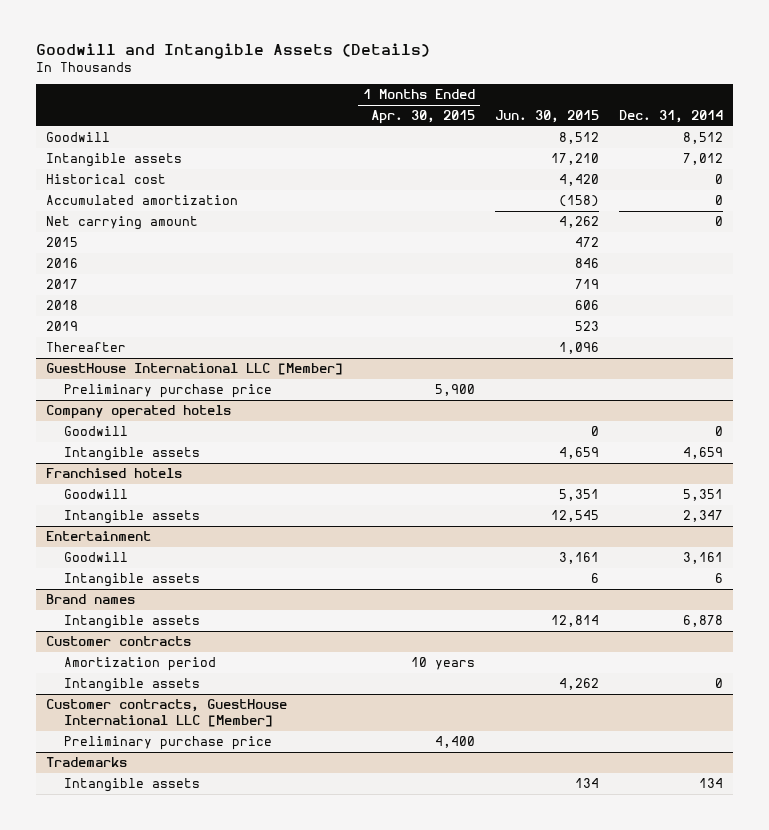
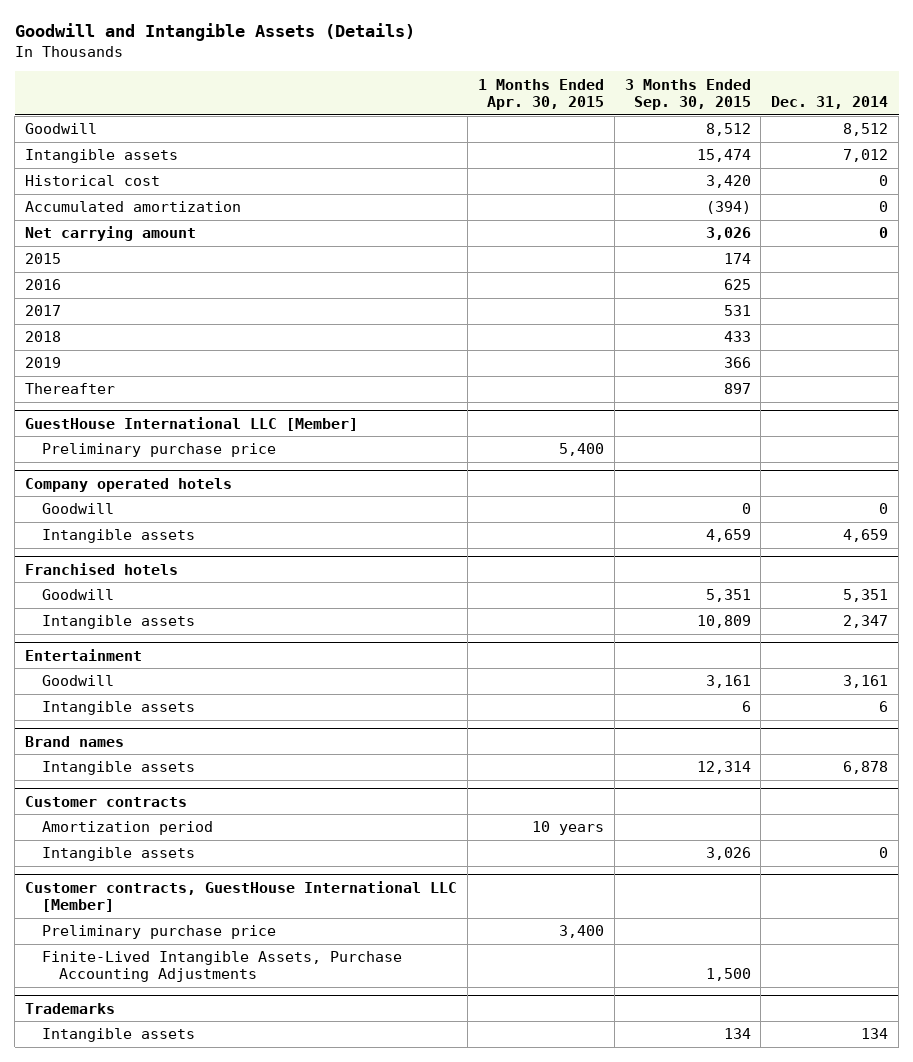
- | 1 Months Ended Apr. 30, 2015 | Jun. 30, 2015 | Dec. 31, 2014
+ | 1 Months Ended Apr. 30, 2015 | 3 Months Ended Sep. 30, 2015 | Dec. 31, 2014
@ GuestHouse International LLC [Member]
- Preliminary purchase price | 5,900 | |
+ Preliminary purchase price | 5,400 | |
@ Customer contracts, GuestHouse International LLC [Member]
- Preliminary purchase price | 4,400 | |
+ Preliminary purchase price | 3,400 | |
+ Finite-Lived Intangible Assets, Purchase Accounting Adjustments | | 1,500 |

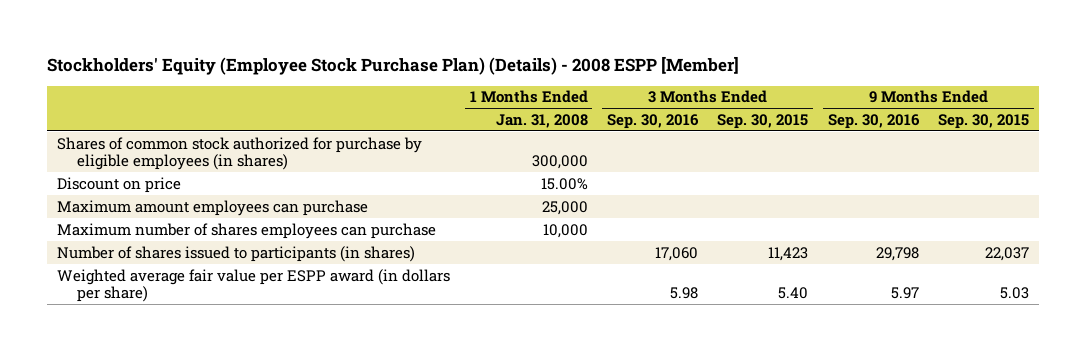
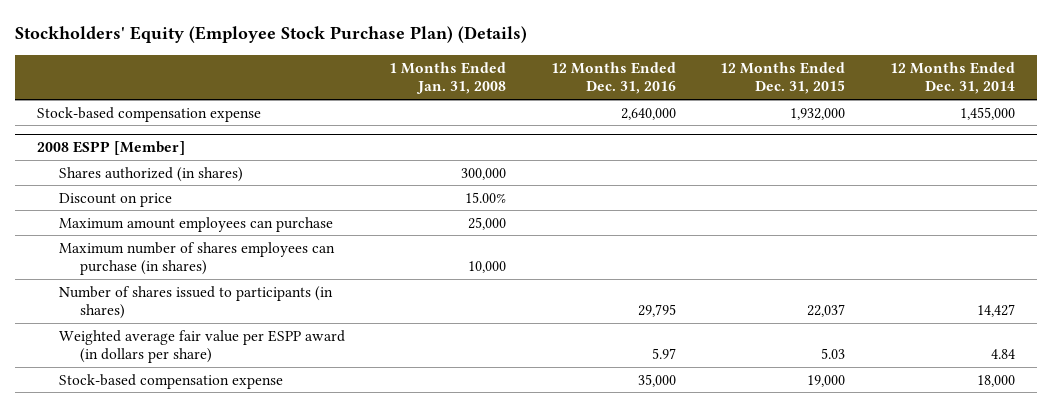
- Stockholders' Equity (Employee Stock Purchase Plan) (Details) - 2008 ESPP [Member]
+ Stockholders' Equity (Employee Stock Purchase Plan) (Details)
- | 1 Months Ended Jan. 31, 2008 | 3 Months Ended Sep. 30, 2016 | 3 Months Ended Sep. 30, 2015 | 9 Months Ended Sep. 30, 2016 | 9 Months Ended Sep. 30, 2015
+ | 1 Months Ended Jan. 31, 2008 | 12 Months Ended Dec. 31, 2016 | 12 Months Ended Dec. 31, 2015 | 12 Months Ended Dec. 31, 2014
- Shares of common stock authorized for purchase by eligible employees (in shares) | 300,000 | | | |
- Discount on price | 15.00% | | | |
- Maximum amount employees can purchase | 25,000 | | | |
- Maximum number of shares employees can purchase | 10,000 | | | |
- Number of shares issued to participants (in shares) | | 17,060 | 11,423 | 29,798 | 22,037
- Weighted average fair value per ESPP award (in dollars per share) | | 5.98 | 5.40 | 5.97 | 5.03
+ Stock-based compensation expense | | 2,640,000 | 1,932,000 | 1,455,000
+ 2008 ESPP [Member]
+ Shares authorized (in shares) | 300,000 | | |
+ Discount on price | 15.00% | | |
+ Maximum amount employees can purchase | 25,000 | | |
+ Maximum number of shares employees can purchase (in shares) | 10,000 | | |
+ Number of shares issued to participants (in shares) | | 29,795 | 22,037 | 14,427
+ Weighted average fair value per ESPP award (in dollars per share) | | 5.97 | 5.03 | 4.84
+ Stock-based compensation expense | | 35,000 | 19,000 | 18,000

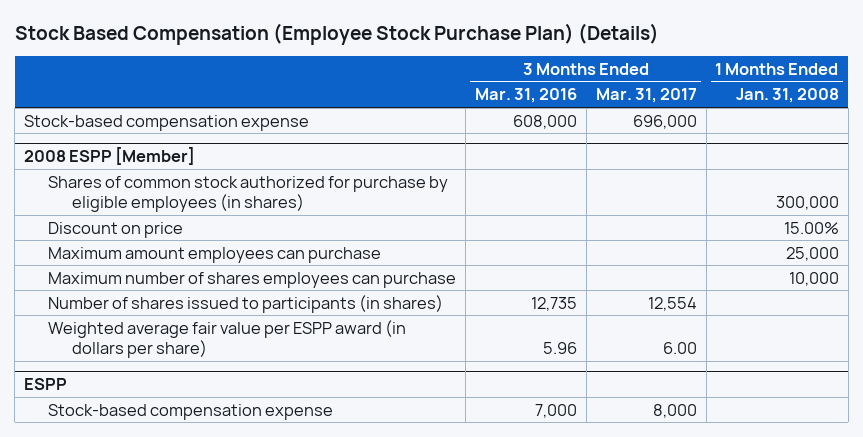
- Stockholders' Equity (Employee Stock Purchase Plan) (Details)
+ Stock Based Compensation (Employee Stock Purchase Plan) (Details)
- | 1 Months Ended Jan. 31, 2008 | 12 Months Ended Dec. 31, 2016 | 12 Months Ended Dec. 31, 2015 | 12 Months Ended Dec. 31, 2014
+ | 3 Months Ended Mar. 31, 2016 | 3 Months Ended Mar. 31, 2017 | 1 Months Ended Jan. 31, 2008
@ 2008 ESPP [Member]
- Shares authorized (in shares) | 300,000 | | |
+ Shares of common stock authorized for purchase by eligible employees (in shares) | | | 300,000
- Maximum number of shares employees can purchase (in shares) | 10,000 | | |
+ Maximum number of shares employees can purchase | | | 10,000
- Stock-based compensation expense | | 35,000 | 19,000 | 18,000
+ ESPP
+ Stock-based compensation expense | 7,000 | 8,000 |

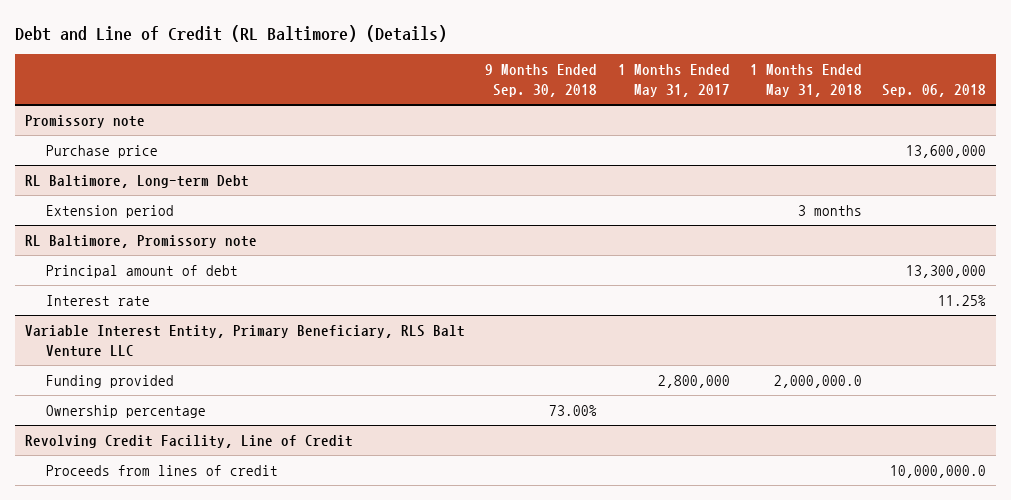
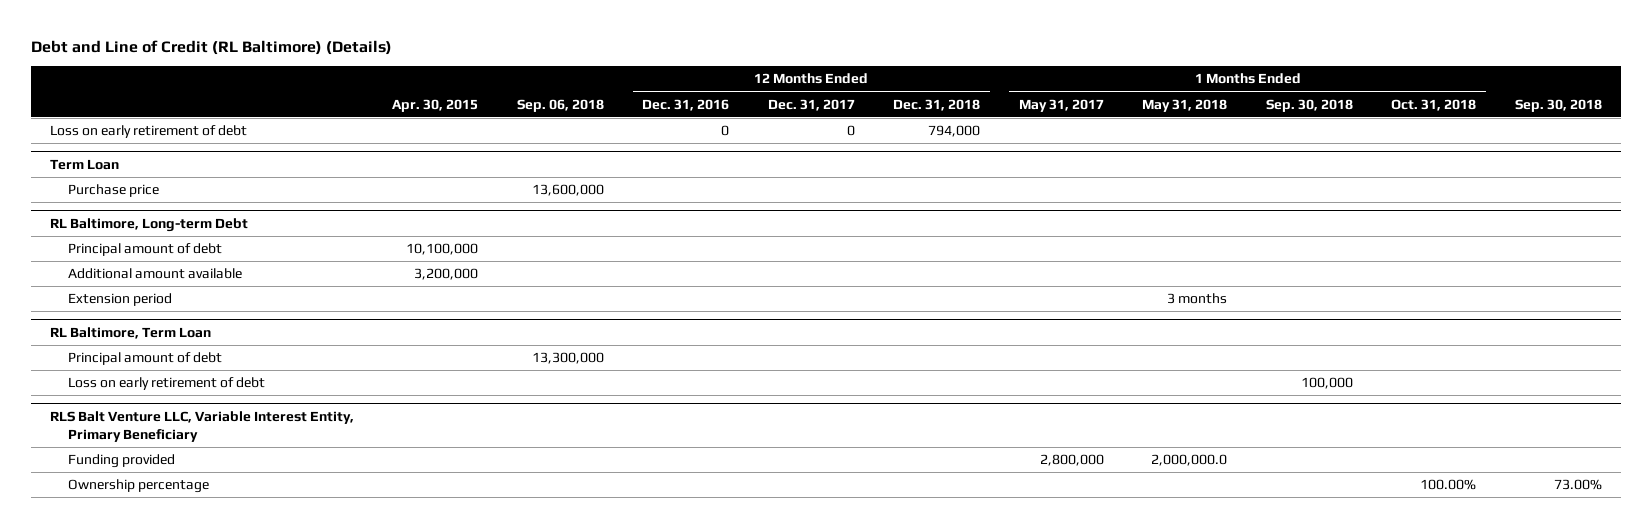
- | 9 Months Ended Sep. 30, 2018 | 1 Months Ended May 31, 2017 | 1 Months Ended May 31, 2018 | Sep. 06, 2018
+ | Apr. 30, 2015 | Sep. 06, 2018 | 12 Months Ended Dec. 31, 2016 | 12 Months Ended Dec. 31, 2017 | 12 Months Ended Dec. 31, 2018 | 1 Months Ended May 31, 2017 | 1 Months Ended May 31, 2018 | 1 Months Ended Sep. 30, 2018 | 1 Months Ended Oct. 31, 2018 | Sep. 30, 2018
- Promissory note
+ Loss on early retirement of debt | | | 0 | 0 | 794,000 | | | | |
+ Term Loan
@ RL Baltimore, Long-term Debt
+ Principal amount of debt | 10,100,000 | | | | | | | | |
+ Additional amount available | 3,200,000 | | | | | | | | |
- RL Baltimore, Promissory note
+ RL Baltimore, Term Loan
- Interest rate | | | | 11.25%
- Variable Interest Entity, Primary Beneficiary, RLS Balt Venture LLC
+ Loss on early retirement of debt | | | | | | | | 100,000 | |
+ RLS Balt Venture LLC, Variable Interest Entity, Primary Beneficiary
- Revolving Credit Facility, Line of Credit
- Proceeds from lines of credit | | | | 10,000,000.0

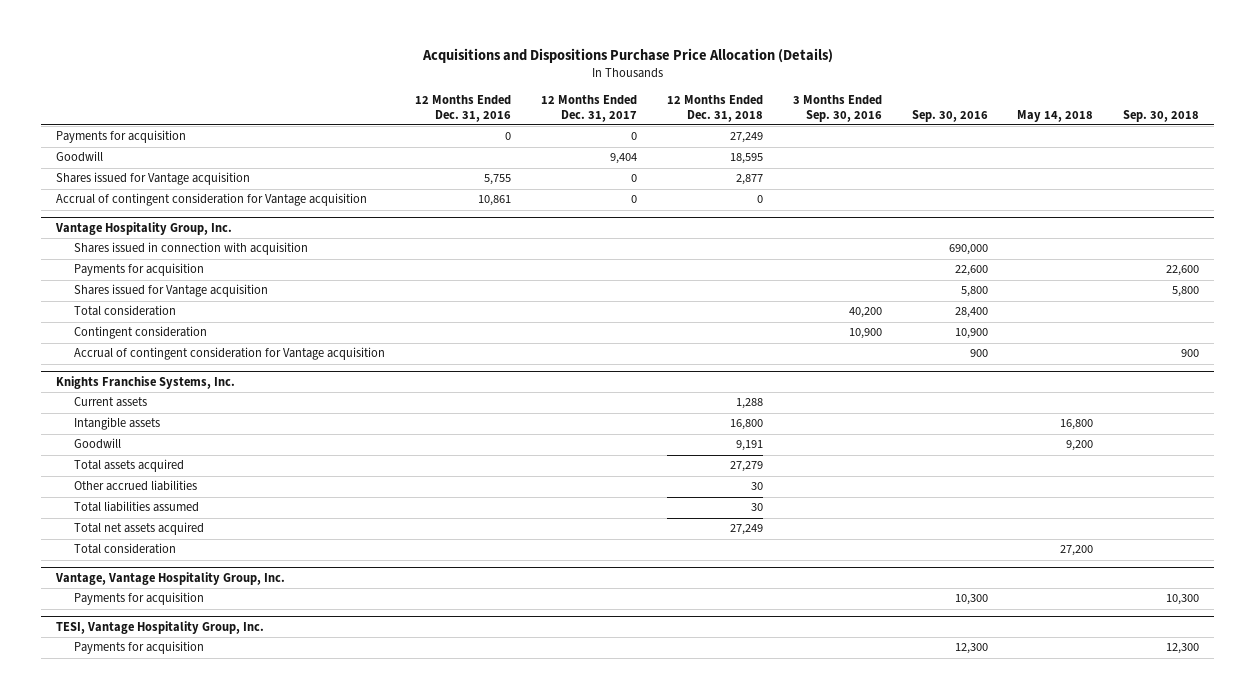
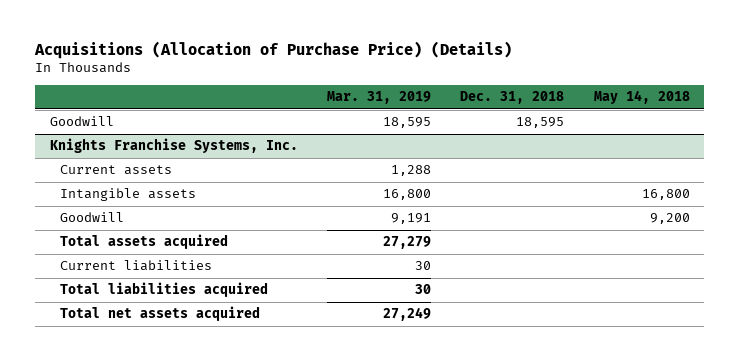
- Acquisitions and Dispositions Purchase Price Allocation (Details)
+ Acquisitions (Allocation of Purchase Price) (Details)
- | 12 Months Ended Dec. 31, 2016 | 12 Months Ended Dec. 31, 2017 | 12 Months Ended Dec. 31, 2018 | 3 Months Ended Sep. 30, 2016 | Sep. 30, 2016 | May 14, 2018 | Sep. 30, 2018
+ | Mar. 31, 2019 | Dec. 31, 2018 | May 14, 2018
- Payments for acquisition | 0 | 0 | 27,249 | | | |
- Shares issued for Vantage acquisition | 5,755 | 0 | 2,877 | | | |
- Accrual of contingent consideration for Vantage acquisition | 10,861 | 0 | 0 | | | |
- Vantage Hospitality Group, Inc.
- Shares issued in connection with acquisition | | | | | 690,000 | |
- Payments for acquisition | | | | | 22,600 | | 22,600
- Shares issued for Vantage acquisition | | | | | 5,800 | | 5,800
- Total consideration | | | | 40,200 | 28,400 | |
- Contingent consideration | | | | 10,900 | 10,900 | |
- Accrual of contingent consideration for Vantage acquisition | | | | | 900 | | 900
@ Knights Franchise Systems, Inc.
- Other accrued liabilities | | | 30 | | | |
- Total liabilities assumed | | | 30 | | | |
+ Current liabilities | 30 | |
+ Total liabilities acquired | 30 | |
- Total consideration | | | | | | 27,200 |
- Vantage, Vantage Hospitality Group, Inc.
- Payments for acquisition | | | | | 10,300 | | 10,300
- TESI, Vantage Hospitality Group, Inc.
- Payments for acquisition | | | | | 12,300 | | 12,300

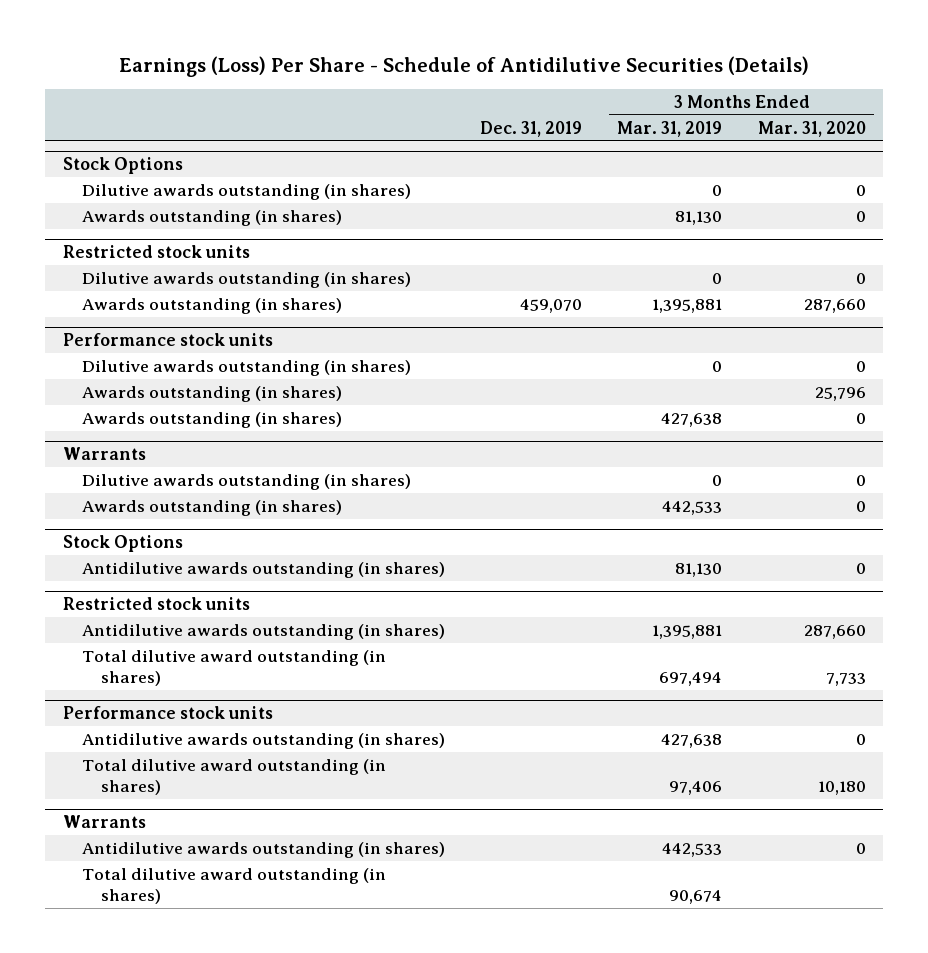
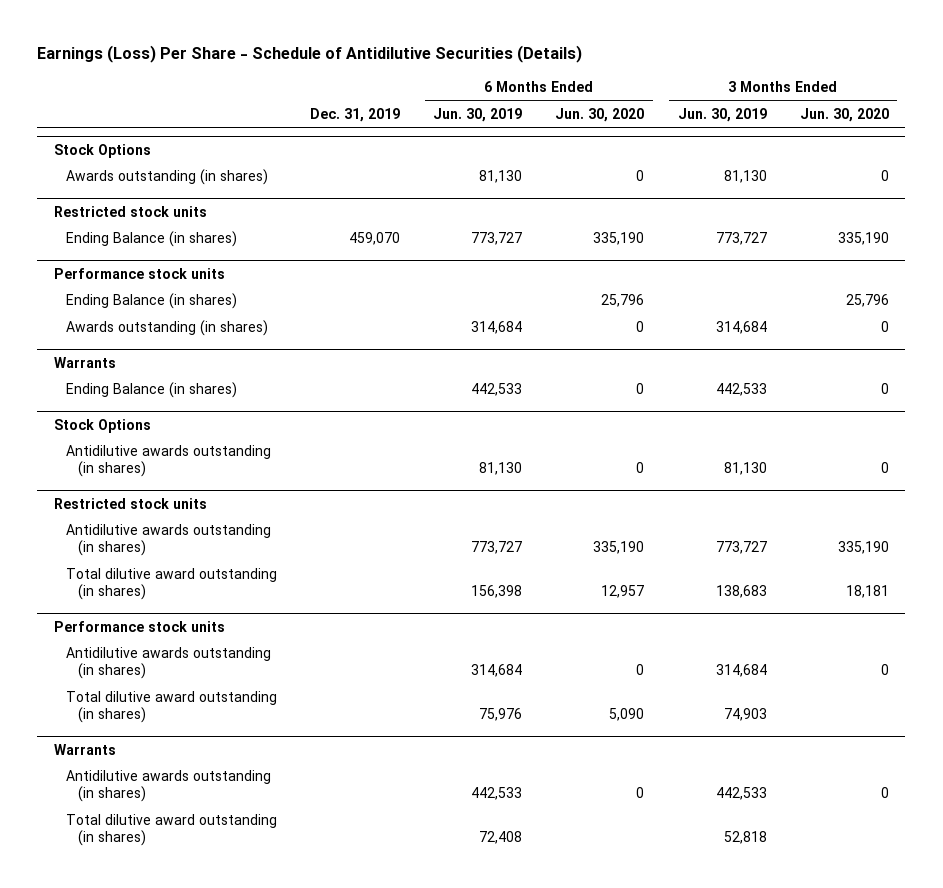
- | Dec. 31, 2019 | 3 Months Ended Mar. 31, 2019 | 3 Months Ended Mar. 31, 2020
+ | Dec. 31, 2019 | 6 Months Ended Jun. 30, 2019 | 6 Months Ended Jun. 30, 2020 | 3 Months Ended Jun. 30, 2019 | 3 Months Ended Jun. 30, 2020
@ Stock Options
- Dilutive awards outstanding (in shares) | | 0 | 0
@ Restricted stock units
- Dilutive awards outstanding (in shares) | | 0 | 0
- Awards outstanding (in shares) | 459,070 | 1,395,881 | 287,660
+ Ending Balance (in shares) | 459,070 | 773,727 | 335,190 | 773,727 | 335,190
@ Performance stock units
- Dilutive awards outstanding (in shares) | | 0 | 0
- Awards outstanding (in shares) | | | 25,796
+ Ending Balance (in shares) | | | 25,796 | | 25,796
@ Warrants
- Dilutive awards outstanding (in shares) | | 0 | 0
- Awards outstanding (in shares) | | 442,533 | 0
+ Ending Balance (in shares) | | 442,533 | 0 | 442,533 | 0

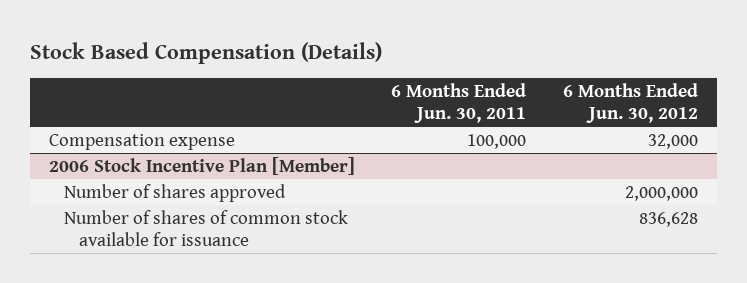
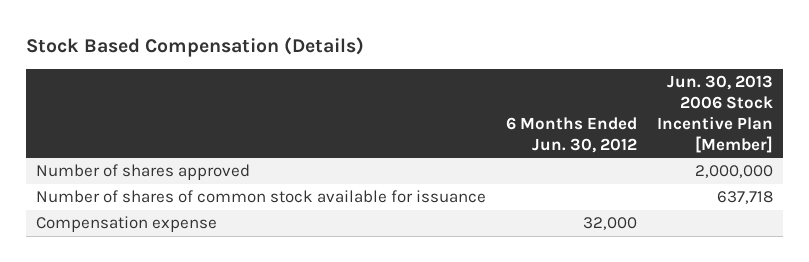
- | 6 Months Ended Jun. 30, 2011 | 6 Months Ended Jun. 30, 2012
+ | 6 Months Ended Jun. 30, 2012 | Jun. 30, 2013 2006 Stock Incentive Plan [Member]
+ Number of shares approved | | 2,000,000
+ Number of shares of common stock available for issuance | | 637,718
- 2006 Stock Incentive Plan [Member]
- Number of shares approved | | 2,000,000
- Number of shares of common stock available for issuance | | 836,628

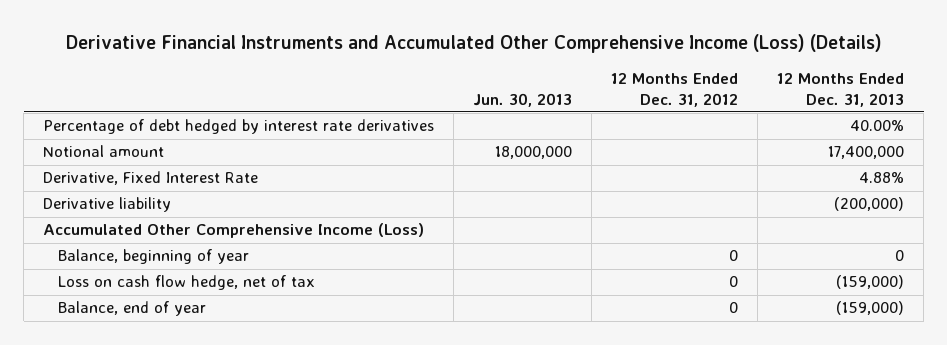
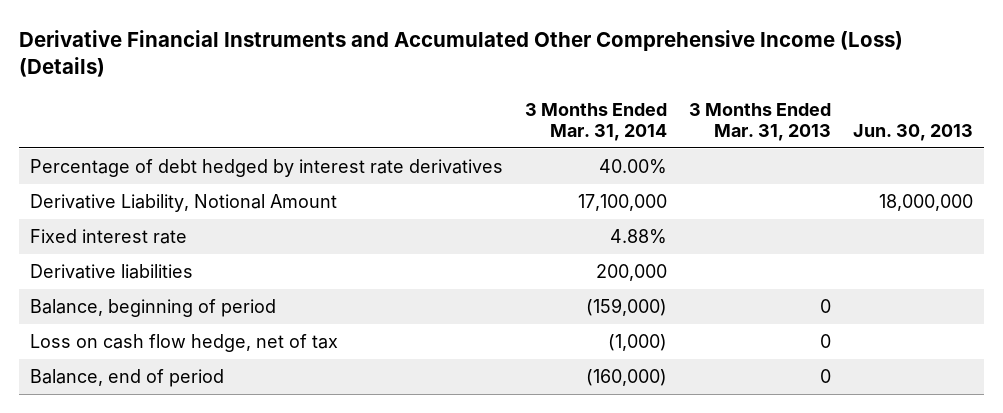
- | Jun. 30, 2013 | 12 Months Ended Dec. 31, 2012 | 12 Months Ended Dec. 31, 2013
+ | 3 Months Ended Mar. 31, 2014 | 3 Months Ended Mar. 31, 2013 | Jun. 30, 2013
- Notional amount | 18,000,000 | | 17,400,000
- Derivative, Fixed Interest Rate | | | 4.88%
- Derivative liability | | | (200,000)
- Accumulated Other Comprehensive Income (Loss)
- Balance, beginning of year | | 0 | 0
+ Derivative Liability, Notional Amount | 17,100,000 | | 18,000,000
+ Fixed interest rate | 4.88% | |
+ Derivative liabilities | 200,000 | |
+ Balance, beginning of period | (159,000) | 0 |
- Balance, end of year | | 0 | (159,000)
+ Balance, end of period | (160,000) | 0 |

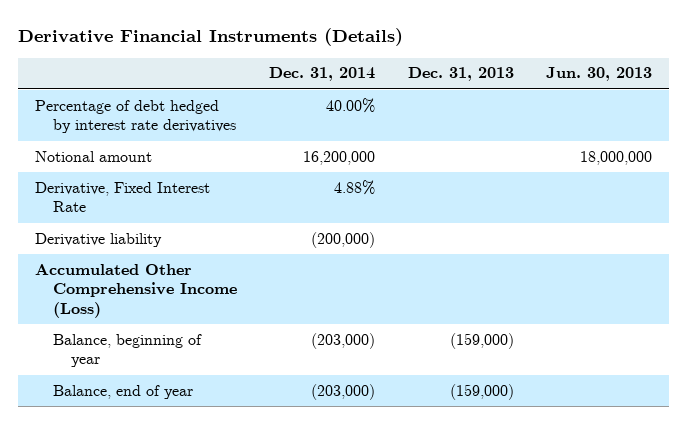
- Derivative Financial Instruments and Accumulated Other Comprehensive Income (Loss) (Details)
+ Derivative Financial Instruments (Details)
- | 3 Months Ended Mar. 31, 2014 | 3 Months Ended Mar. 31, 2013 | Jun. 30, 2013
+ | Dec. 31, 2014 | Dec. 31, 2013 | Jun. 30, 2013
- Derivative Liability, Notional Amount | 17,100,000 | | 18,000,000
- Fixed interest rate | 4.88% | |
- Derivative liabilities | 200,000 | |
- Balance, beginning of period | (159,000) | 0 |
- Loss on cash flow hedge, net of tax | (1,000) | 0 |
- Balance, end of period | (160,000) | 0 |
+ Notional amount | 16,200,000 | | 18,000,000
+ Derivative, Fixed Interest Rate | 4.88% | |
+ Derivative liability | (200,000) | |
+ Accumulated Other Comprehensive Income (Loss)
+ Balance, beginning of year | (203,000) | (159,000) |
+ Balance, end of year | (203,000) | (159,000) |

